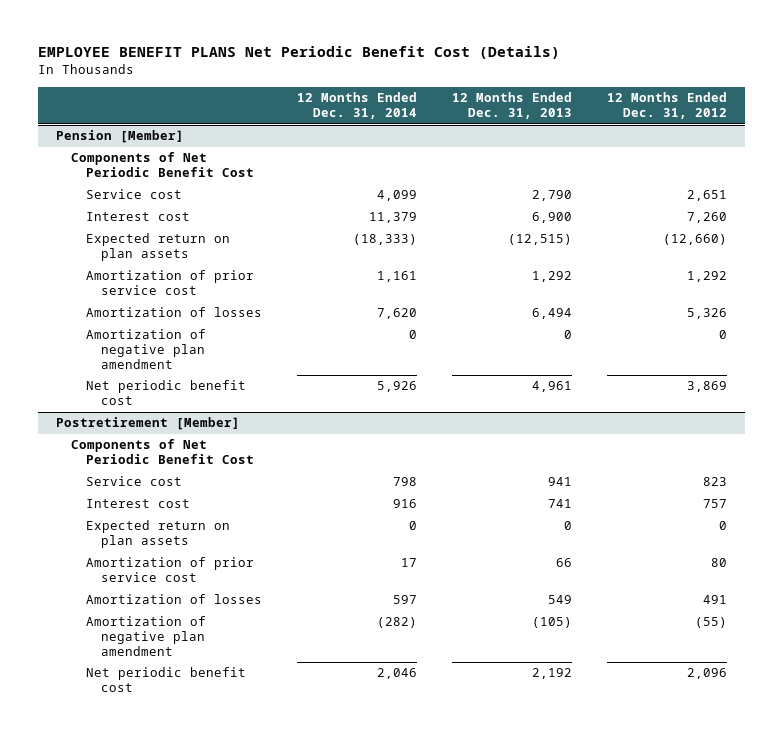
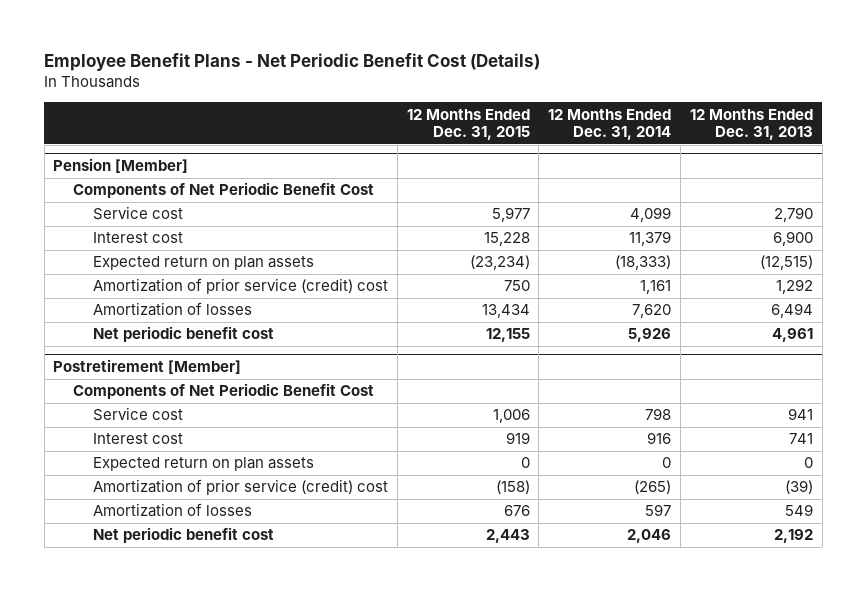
- EMPLOYEE BENEFIT PLANS Net Periodic Benefit Cost (Details)
+ Employee Benefit Plans - Net Periodic Benefit Cost (Details)
- | 12 Months Ended Dec. 31, 2014 | 12 Months Ended Dec. 31, 2013 | 12 Months Ended Dec. 31, 2012
+ | 12 Months Ended Dec. 31, 2015 | 12 Months Ended Dec. 31, 2014 | 12 Months Ended Dec. 31, 2013
@ Pension [Member]
- Amortization of prior service cost | 1,161 | 1,292 | 1,292
+ Amortization of prior service (credit) cost | 750 | 1,161 | 1,292
- Amortization of negative plan amendment | 0 | 0 | 0
@ Postretirement [Member]
- Amortization of prior service cost | 17 | 66 | 80
+ Amortization of prior service (credit) cost | (158) | (265) | (39)
- Amortization of negative plan amendment | (282) | (105) | (55)

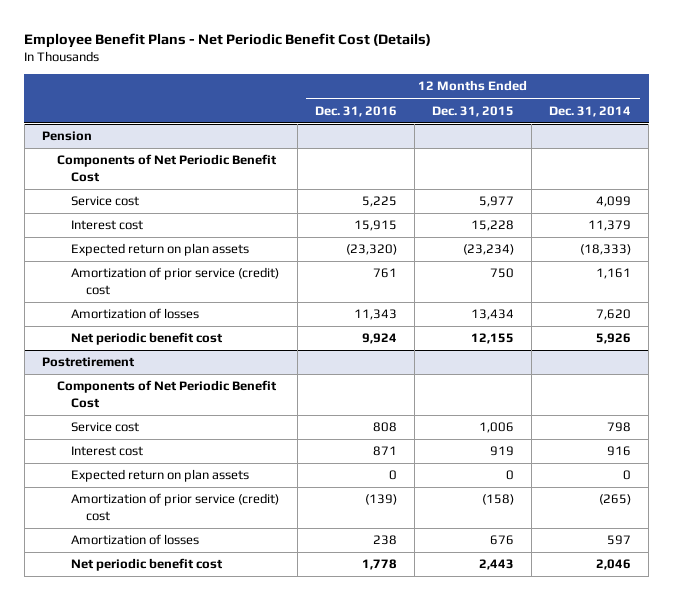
- | 12 Months Ended Dec. 31, 2015 | 12 Months Ended Dec. 31, 2014 | 12 Months Ended Dec. 31, 2013
+ | 12 Months Ended Dec. 31, 2016 | 12 Months Ended Dec. 31, 2015 | 12 Months Ended Dec. 31, 2014
- Pension [Member]
+ Pension
- Postretirement [Member]
+ Postretirement

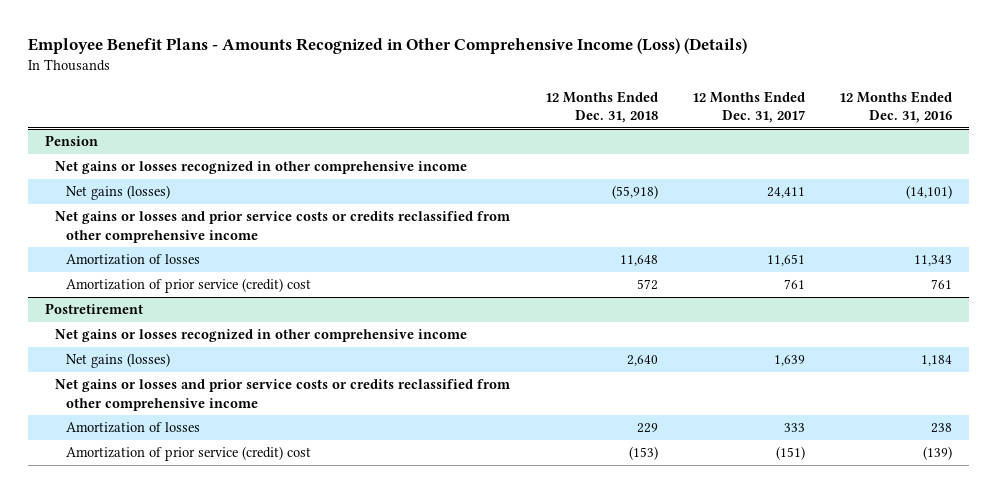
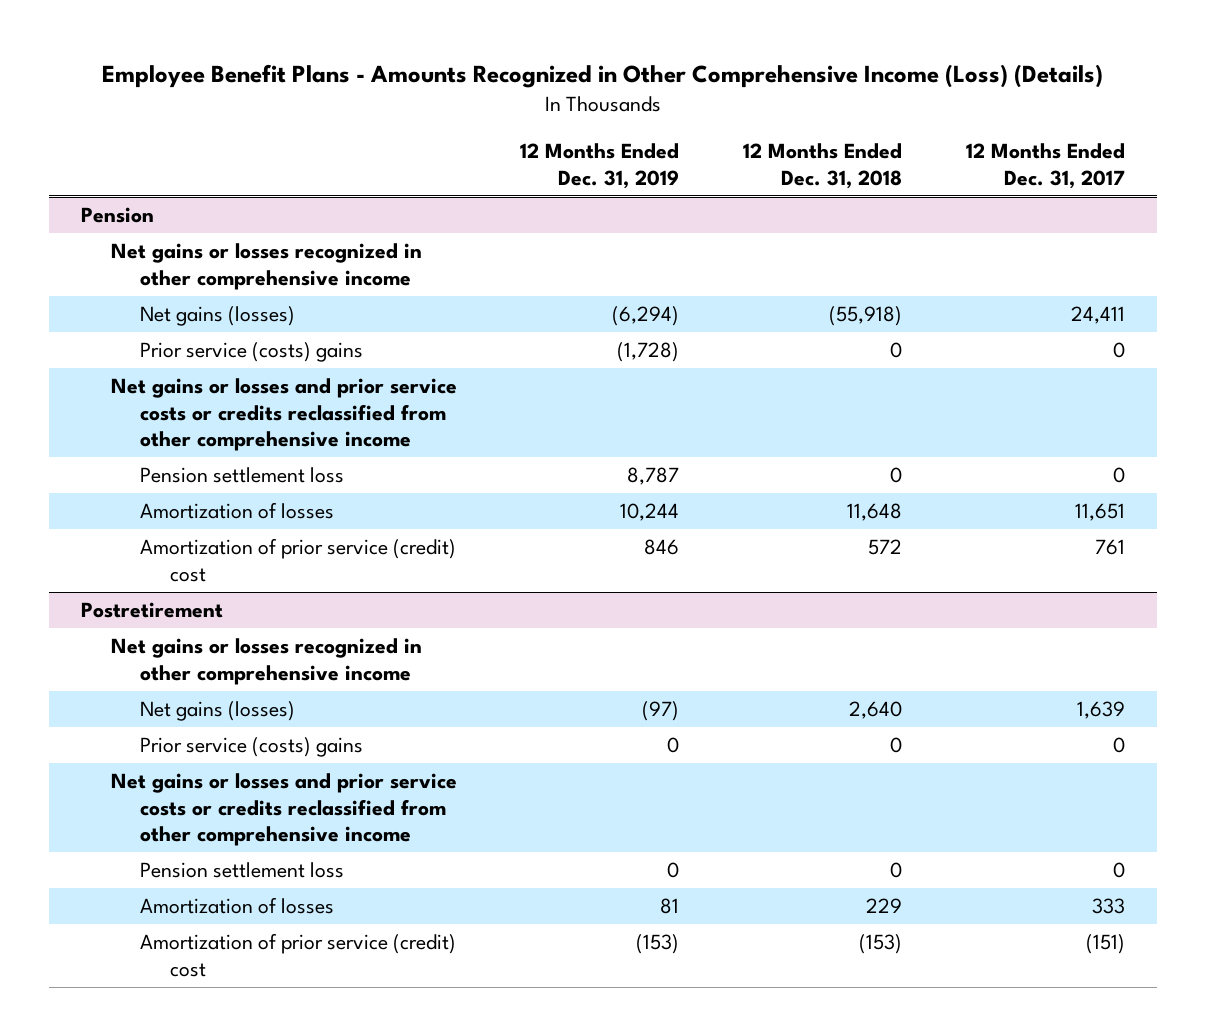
- | 12 Months Ended Dec. 31, 2018 | 12 Months Ended Dec. 31, 2017 | 12 Months Ended Dec. 31, 2016
+ | 12 Months Ended Dec. 31, 2019 | 12 Months Ended Dec. 31, 2018 | 12 Months Ended Dec. 31, 2017
@ Pension
+ Prior service (costs) gains | (1,728) | 0 | 0
+ Pension settlement loss | 8,787 | 0 | 0
@ Postretirement
+ Prior service (costs) gains | 0 | 0 | 0
+ Pension settlement loss | 0 | 0 | 0

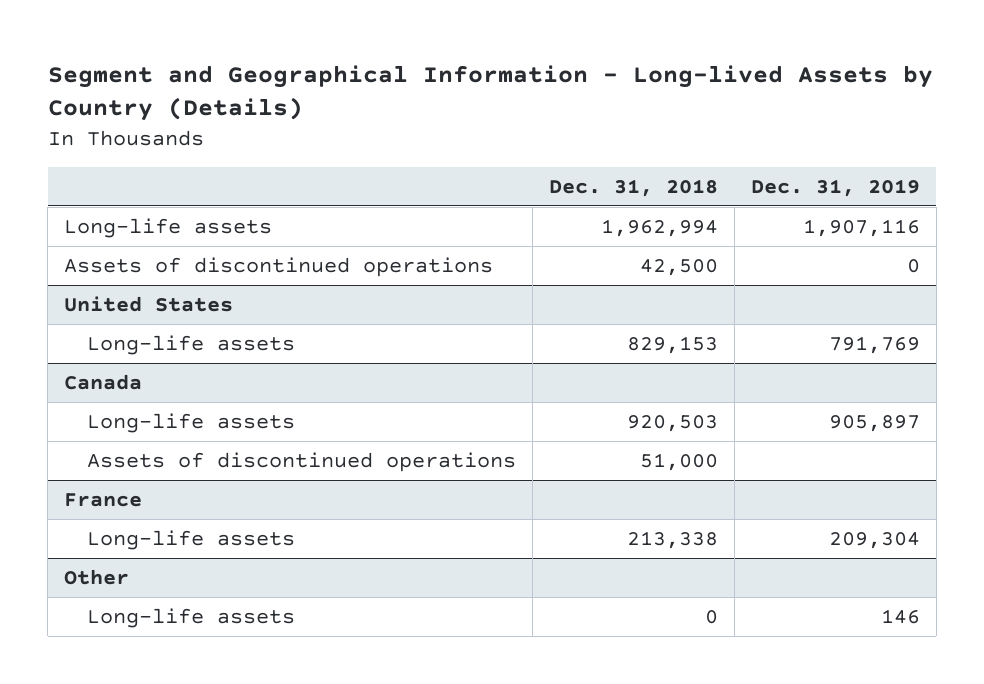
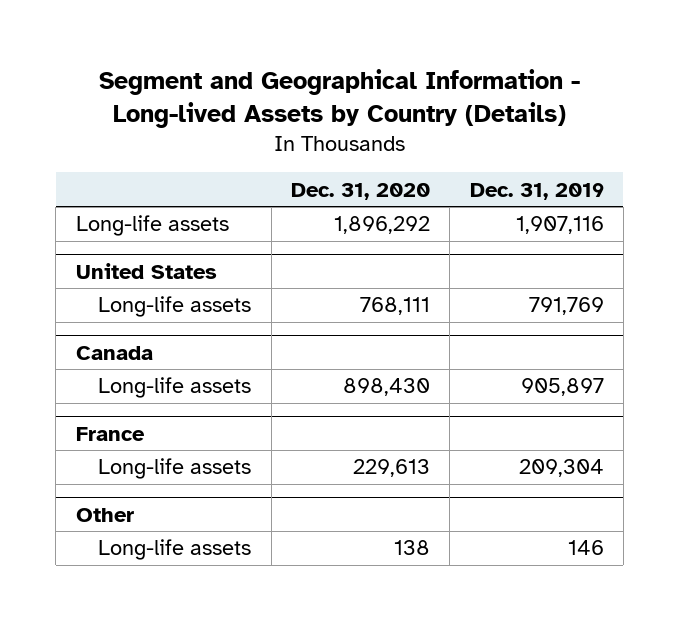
- | Dec. 31, 2018 | Dec. 31, 2019
+ | Dec. 31, 2020 | Dec. 31, 2019
- Assets of discontinued operations | 42,500 | 0
@ Canada
- Assets of discontinued operations | 51,000 |

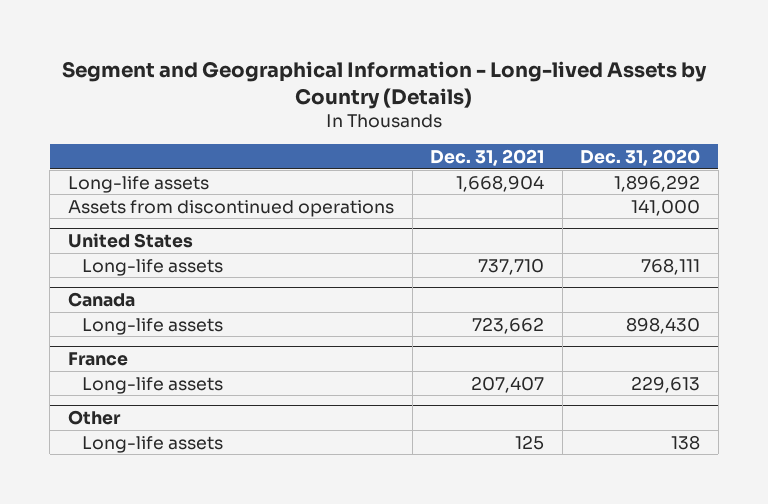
- | Dec. 31, 2020 | Dec. 31, 2019
+ | Dec. 31, 2021 | Dec. 31, 2020
+ Assets from discontinued operations | | 141,000

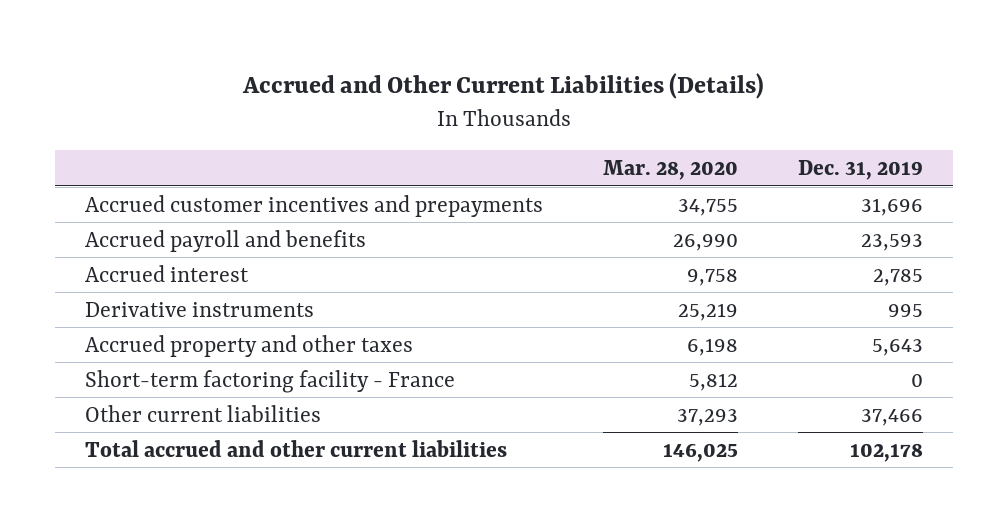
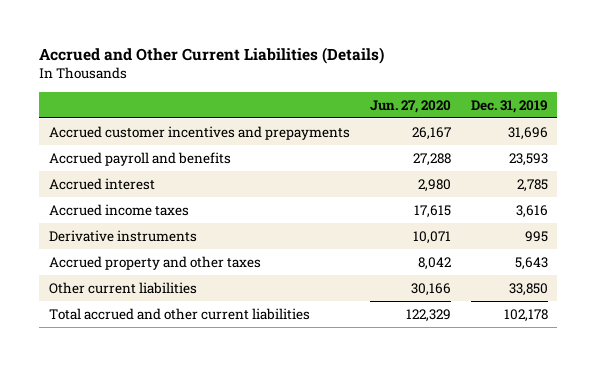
- | Mar. 28, 2020 | Dec. 31, 2019
+ | Jun. 27, 2020 | Dec. 31, 2019
+ Accrued income taxes | 17,615 | 3,616
- Short-term factoring facility - France | 5,812 | 0
- Other current liabilities | 37,293 | 37,466
+ Other current liabilities | 30,166 | 33,850

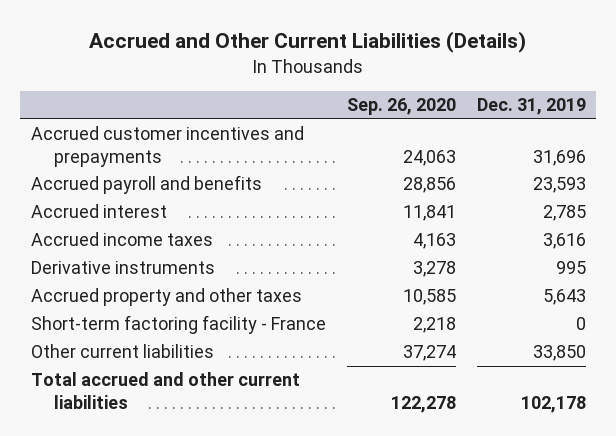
- | Jun. 27, 2020 | Dec. 31, 2019
+ | Sep. 26, 2020 | Dec. 31, 2019
+ Short-term factoring facility - France | 2,218 | 0

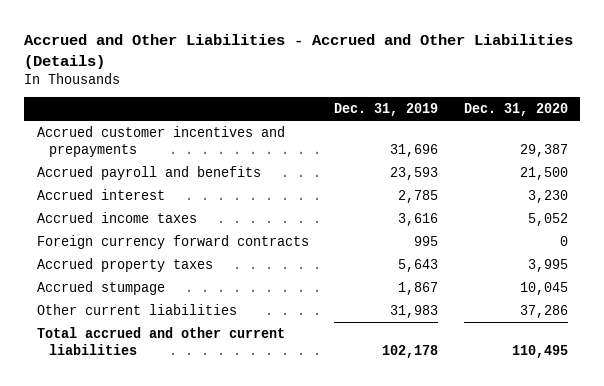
- Accrued and Other Current Liabilities (Details)
+ Accrued and Other Liabilities - Accrued and Other Liabilities (Details)
- | Sep. 26, 2020 | Dec. 31, 2019
+ | Dec. 31, 2019 | Dec. 31, 2020
- Derivative instruments | 3,278 | 995
- Accrued property and other taxes | 10,585 | 5,643
- Short-term factoring facility - France | 2,218 | 0
- Other current liabilities | 37,274 | 33,850
+ Foreign currency forward contracts | 995 | 0
+ Accrued property taxes | 5,643 | 3,995
+ Accrued stumpage | 1,867 | 10,045
+ Other current liabilities | 31,983 | 37,286

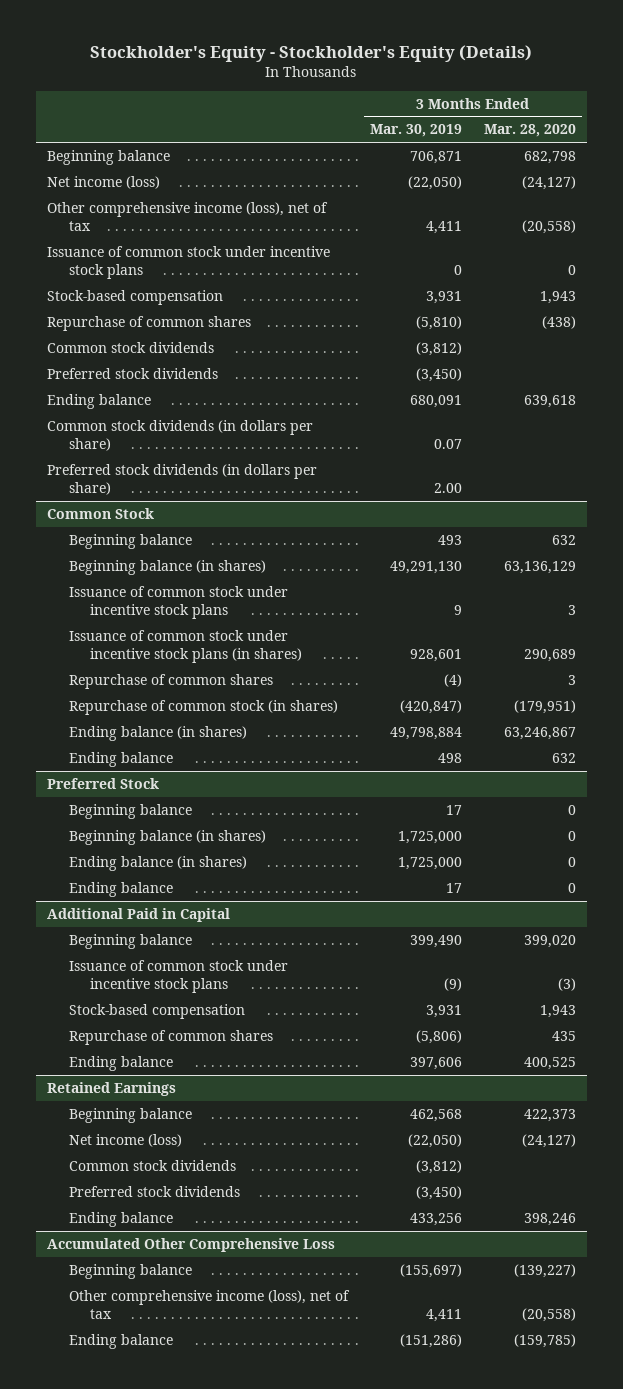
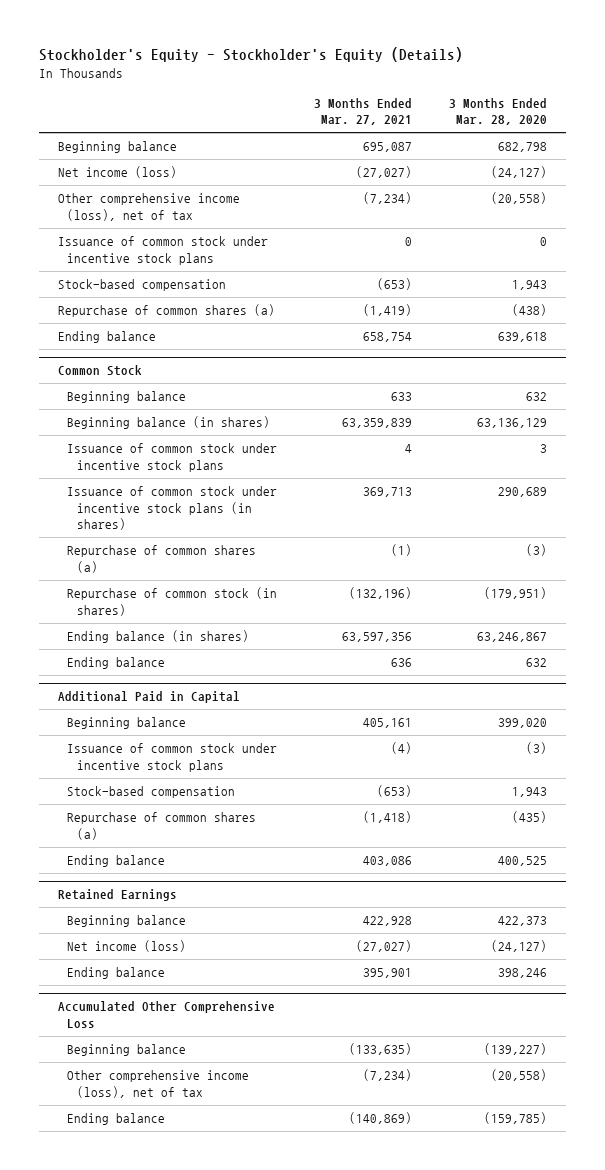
- | 3 Months Ended Mar. 30, 2019 | 3 Months Ended Mar. 28, 2020
+ | 3 Months Ended Mar. 27, 2021 | 3 Months Ended Mar. 28, 2020
- Repurchase of common shares | (5,810) | (438)
- Common stock dividends | (3,812) |
- Preferred stock dividends | (3,450) |
+ Repurchase of common shares (a) | (1,419) | (438)
- Common stock dividends (in dollars per share) | 0.07 |
- Preferred stock dividends (in dollars per share) | 2.00 |
@ Common Stock
- Repurchase of common shares | (4) | 3
+ Repurchase of common shares (a) | (1) | (3)
- Preferred Stock
- Beginning balance | 17 | 0
- Beginning balance (in shares) | 1,725,000 | 0
- Ending balance (in shares) | 1,725,000 | 0
- Ending balance | 17 | 0
@ Additional Paid in Capital
- Repurchase of common shares | (5,806) | 435
+ Repurchase of common shares (a) | (1,418) | (435)
@ Retained Earnings
- Common stock dividends | (3,812) |
- Preferred stock dividends | (3,450) |

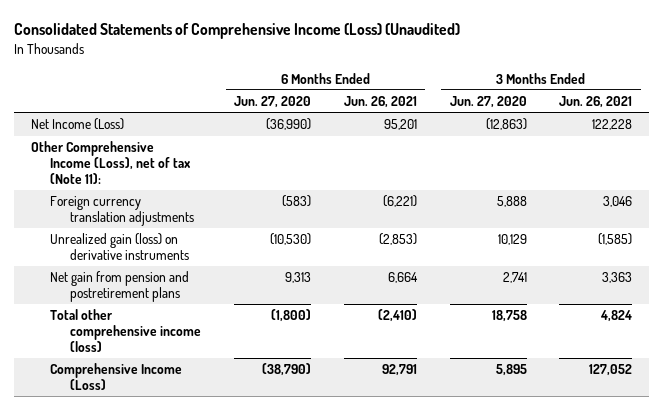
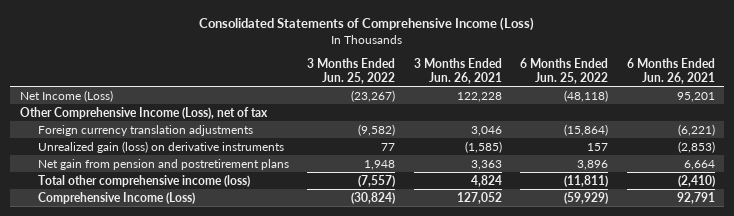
- Consolidated Statements of Comprehensive Income (Loss) (Unaudited)
+ Consolidated Statements of Comprehensive Income (Loss)
- | 6 Months Ended Jun. 27, 2020 | 6 Months Ended Jun. 26, 2021 | 3 Months Ended Jun. 27, 2020 | 3 Months Ended Jun. 26, 2021
+ | 3 Months Ended Jun. 25, 2022 | 3 Months Ended Jun. 26, 2021 | 6 Months Ended Jun. 25, 2022 | 6 Months Ended Jun. 26, 2021
- Other Comprehensive Income (Loss), net of tax (Note 11):
+ Other Comprehensive Income (Loss), net of tax

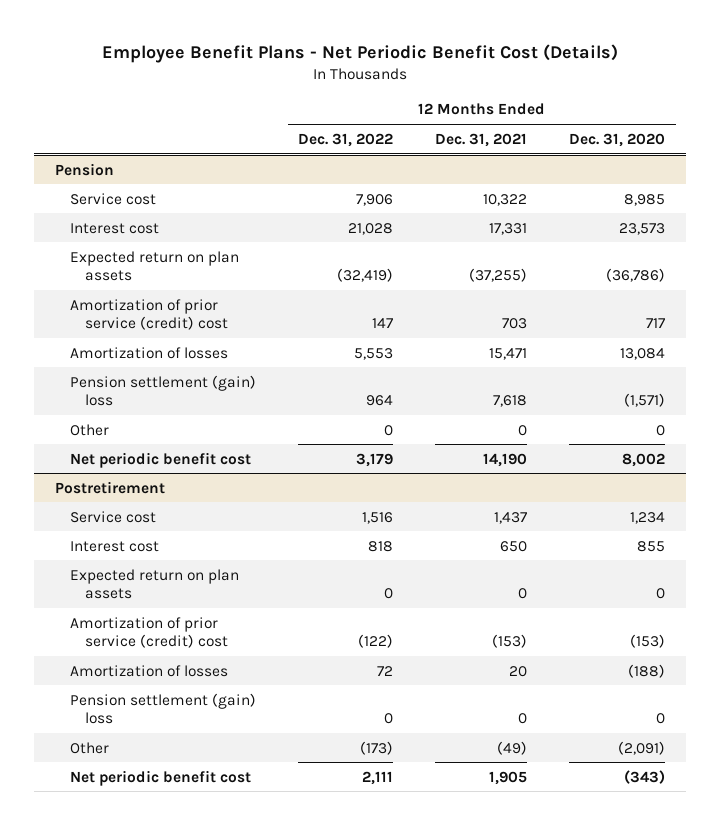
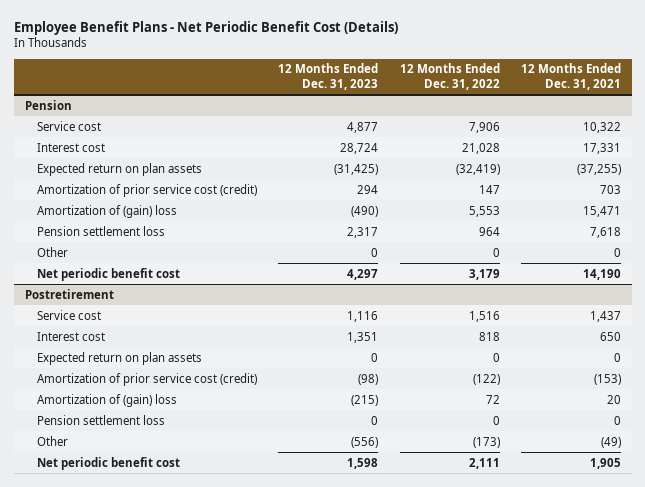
- | 12 Months Ended Dec. 31, 2022 | 12 Months Ended Dec. 31, 2021 | 12 Months Ended Dec. 31, 2020
+ | 12 Months Ended Dec. 31, 2023 | 12 Months Ended Dec. 31, 2022 | 12 Months Ended Dec. 31, 2021
@ Pension
- Amortization of prior service (credit) cost | 147 | 703 | 717
- Amortization of losses | 5,553 | 15,471 | 13,084
- Pension settlement (gain) loss | 964 | 7,618 | (1,571)
+ Amortization of prior service cost (credit) | 294 | 147 | 703
+ Amortization of (gain) loss | (490) | 5,553 | 15,471
+ Pension settlement loss | 2,317 | 964 | 7,618
@ Postretirement
- Amortization of prior service (credit) cost | (122) | (153) | (153)
- Amortization of losses | 72 | 20 | (188)
- Pension settlement (gain) loss | 0 | 0 | 0
+ Amortization of prior service cost (credit) | (98) | (122) | (153)
+ Amortization of (gain) loss | (215) | 72 | 20
+ Pension settlement loss | 0 | 0 | 0

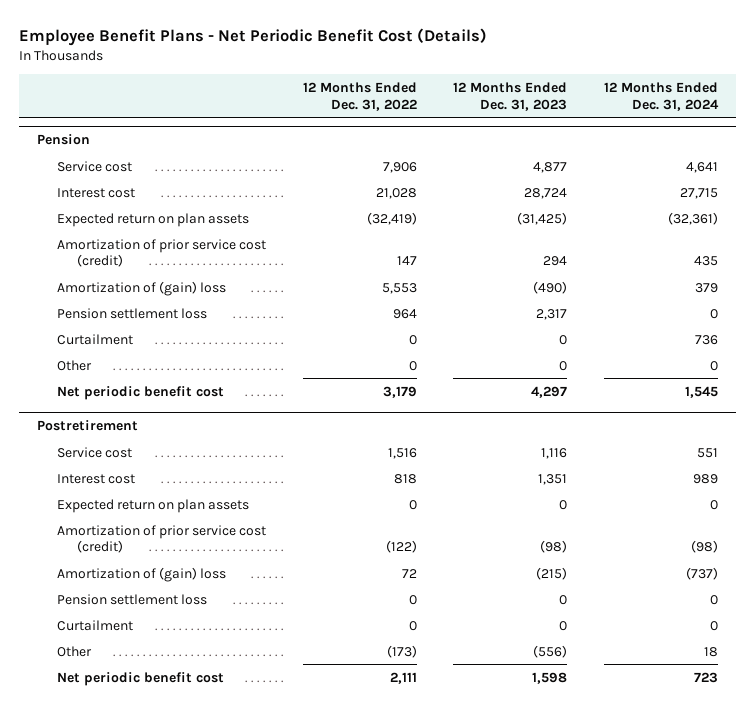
- | 12 Months Ended Dec. 31, 2023 | 12 Months Ended Dec. 31, 2022 | 12 Months Ended Dec. 31, 2021
+ | 12 Months Ended Dec. 31, 2022 | 12 Months Ended Dec. 31, 2023 | 12 Months Ended Dec. 31, 2024
@ Pension
+ Curtailment | 0 | 0 | 736
@ Postretirement
+ Curtailment | 0 | 0 | 0

